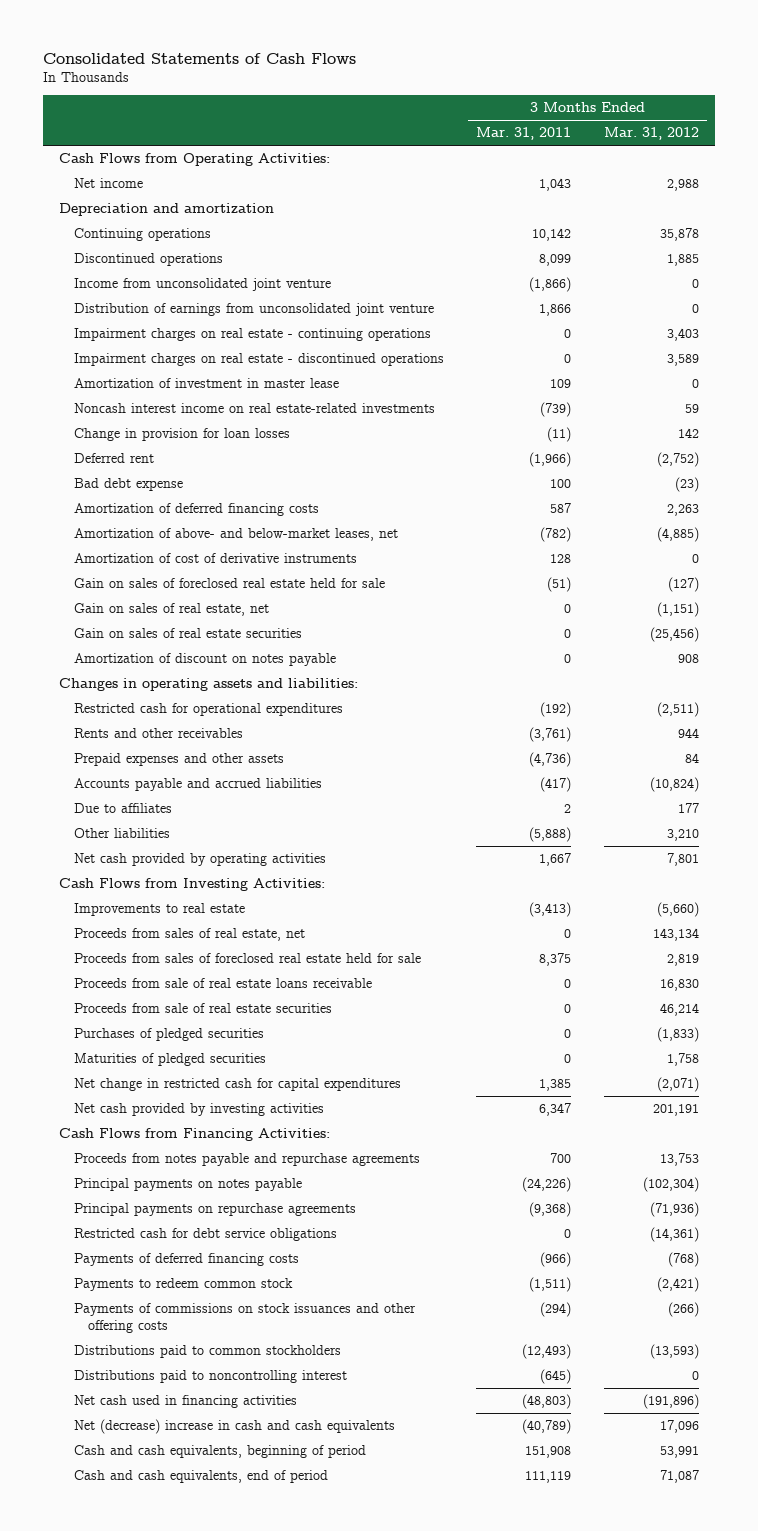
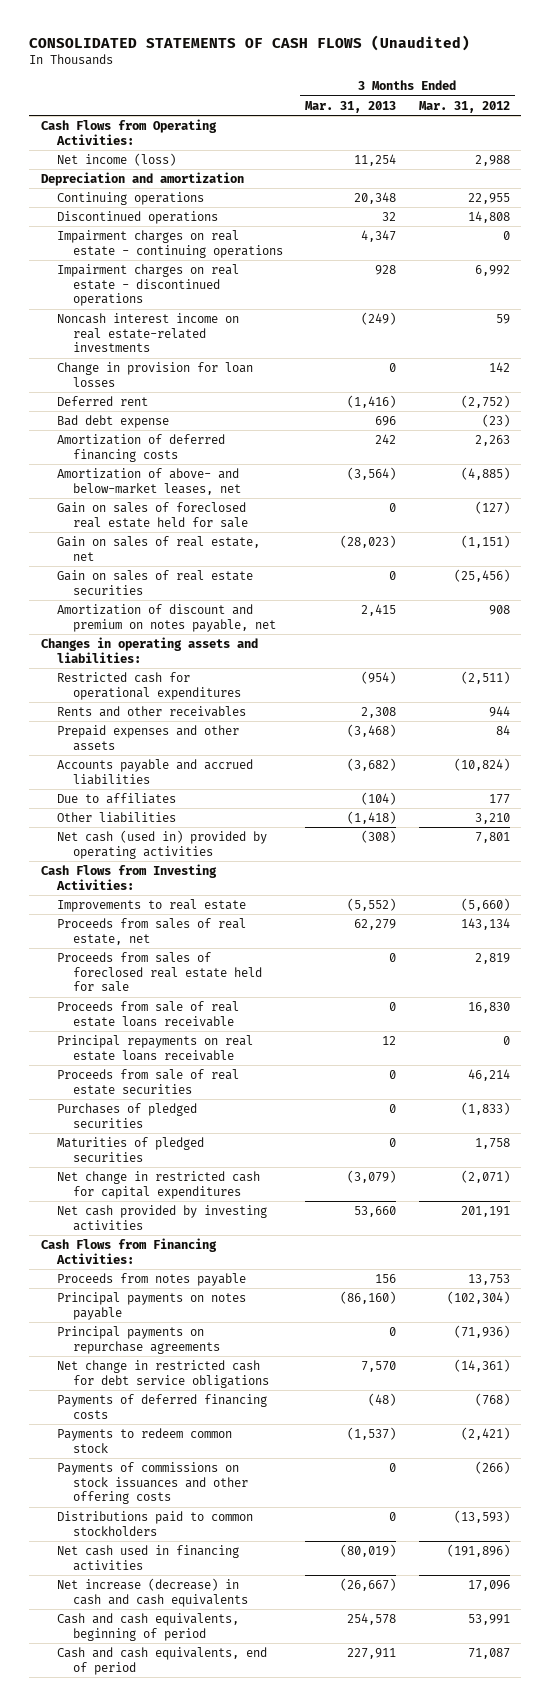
- Consolidated Statements of Cash Flows
+ CONSOLIDATED STATEMENTS OF CASH FLOWS (Unaudited)
- | 3 Months Ended Mar. 31, 2011 | 3 Months Ended Mar. 31, 2012
+ | 3 Months Ended Mar. 31, 2013 | 3 Months Ended Mar. 31, 2012
- Net income | 1,043 | 2,988
+ Net income (loss) | 11,254 | 2,988
- Continuing operations | 10,142 | 35,878
- Discontinued operations | 8,099 | 1,885
- Income from unconsolidated joint venture | (1,866) | 0
- Distribution of earnings from unconsolidated joint venture | 1,866 | 0
- Impairment charges on real estate - continuing operations | 0 | 3,403
- Impairment charges on real estate - discontinued operations | 0 | 3,589
- Amortization of investment in master lease | 109 | 0
+ Continuing operations | 20,348 | 22,955
+ Discontinued operations | 32 | 14,808
+ Impairment charges on real estate - continuing operations | 4,347 | 0
+ Impairment charges on real estate - discontinued operations | 928 | 6,992
- Amortization of cost of derivative instruments | 128 | 0
- Amortization of discount on notes payable | 0 | 908
+ Amortization of discount and premium on notes payable, net | 2,415 | 908
- Net cash provided by operating activities | 1,667 | 7,801
+ Net cash (used in) provided by operating activities | (308) | 7,801
+ Principal repayments on real estate loans receivable | 12 | 0
- Proceeds from notes payable and repurchase agreements | 700 | 13,753
+ Proceeds from notes payable | 156 | 13,753
- Restricted cash for debt service obligations | 0 | (14,361)
+ Net change in restricted cash for debt service obligations | 7,570 | (14,361)
- Distributions paid to noncontrolling interest | (645) | 0
- Net (decrease) increase in cash and cash equivalents | (40,789) | 17,096
+ Net increase (decrease) in cash and cash equivalents | (26,667) | 17,096

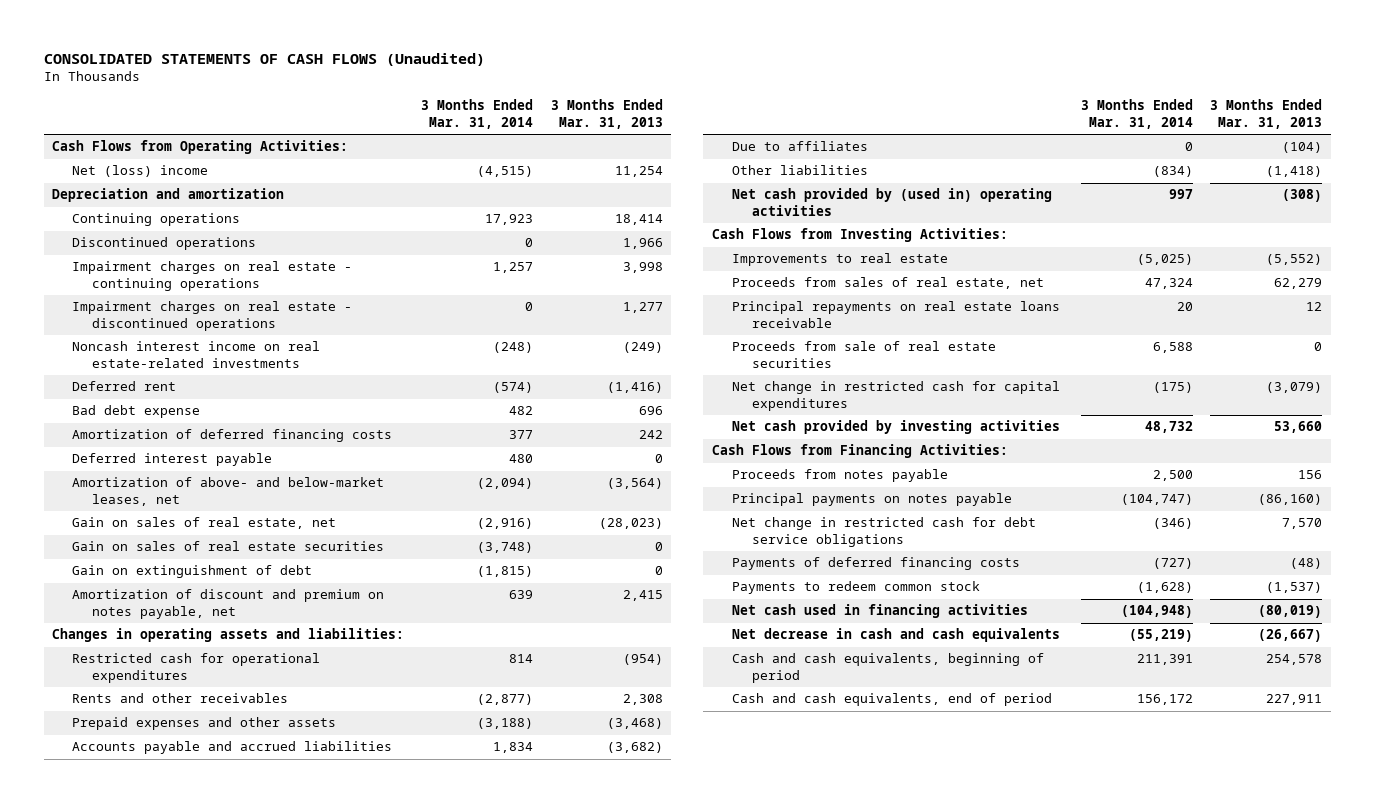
- | 3 Months Ended Mar. 31, 2013 | 3 Months Ended Mar. 31, 2012
+ | 3 Months Ended Mar. 31, 2014 | 3 Months Ended Mar. 31, 2013
- Net income (loss) | 11,254 | 2,988
+ Net (loss) income | (4,515) | 11,254
- Continuing operations | 20,348 | 22,955
- Discontinued operations | 32 | 14,808
- Impairment charges on real estate - continuing operations | 4,347 | 0
- Impairment charges on real estate - discontinued operations | 928 | 6,992
+ Continuing operations | 17,923 | 18,414
+ Discontinued operations | 0 | 1,966
+ Impairment charges on real estate - continuing operations | 1,257 | 3,998
+ Impairment charges on real estate - discontinued operations | 0 | 1,277
- Change in provision for loan losses | 0 | 142
+ Deferred interest payable | 480 | 0
- Gain on sales of foreclosed real estate held for sale | 0 | (127)
+ Gain on extinguishment of debt | (1,815) | 0
- Net cash (used in) provided by operating activities | (308) | 7,801
+ Net cash provided by (used in) operating activities | 997 | (308)
- Proceeds from sales of foreclosed real estate held for sale | 0 | 2,819
- Proceeds from sale of real estate loans receivable | 0 | 16,830
- Purchases of pledged securities | 0 | (1,833)
- Maturities of pledged securities | 0 | 1,758
- Principal payments on repurchase agreements | 0 | (71,936)
- Payments of commissions on stock issuances and other offering costs | 0 | (266)
- Distributions paid to common stockholders | 0 | (13,593)
- Net increase (decrease) in cash and cash equivalents | (26,667) | 17,096
+ Net decrease in cash and cash equivalents | (55,219) | (26,667)

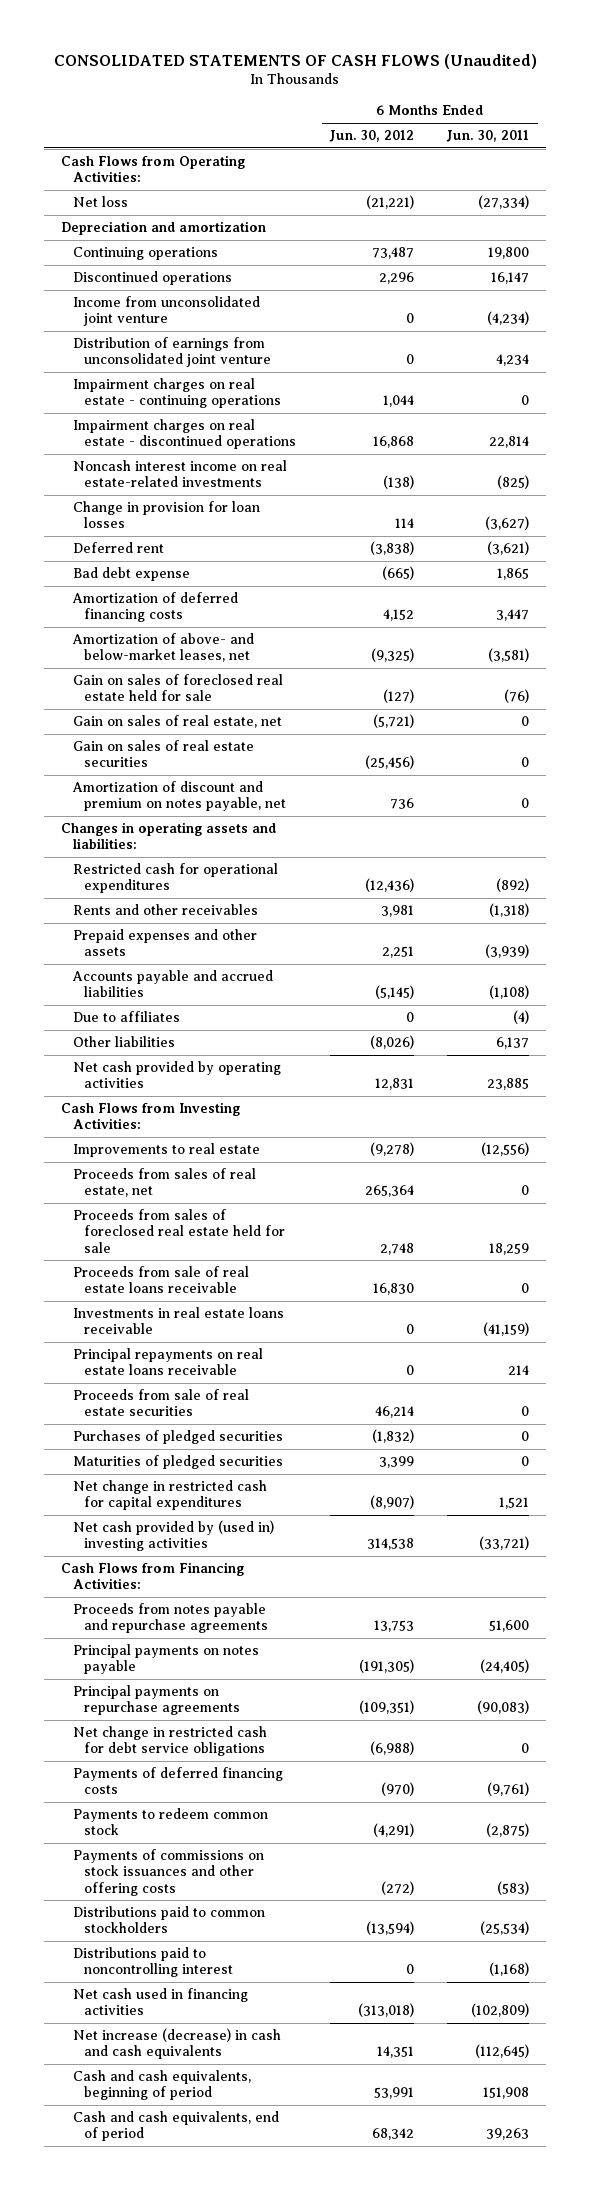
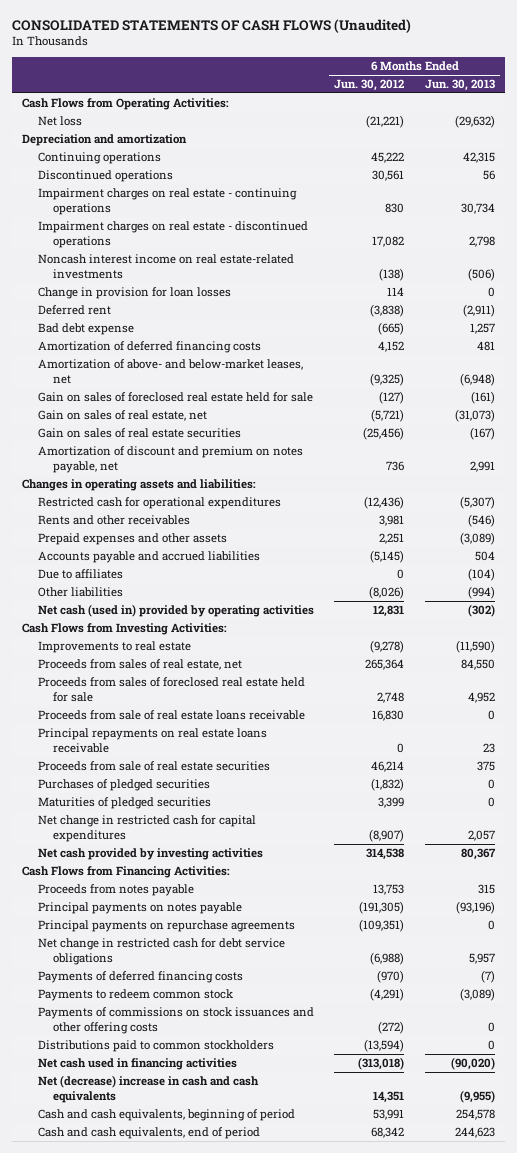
- | 6 Months Ended Jun. 30, 2012 | 6 Months Ended Jun. 30, 2011
+ | 6 Months Ended Jun. 30, 2012 | 6 Months Ended Jun. 30, 2013
- Continuing operations | 73,487 | 19,800
- Discontinued operations | 2,296 | 16,147
- Income from unconsolidated joint venture | 0 | (4,234)
- Distribution of earnings from unconsolidated joint venture | 0 | 4,234
- Impairment charges on real estate - continuing operations | 1,044 | 0
- Impairment charges on real estate - discontinued operations | 16,868 | 22,814
+ Continuing operations | 45,222 | 42,315
+ Discontinued operations | 30,561 | 56
+ Impairment charges on real estate - continuing operations | 830 | 30,734
+ Impairment charges on real estate - discontinued operations | 17,082 | 2,798
- Net cash provided by operating activities | 12,831 | 23,885
+ Net cash (used in) provided by operating activities | 12,831 | (302)
- Investments in real estate loans receivable | 0 | (41,159)
- Net cash provided by (used in) investing activities | 314,538 | (33,721)
+ Net cash provided by investing activities | 314,538 | 80,367
- Proceeds from notes payable and repurchase agreements | 13,753 | 51,600
+ Proceeds from notes payable | 13,753 | 315
- Distributions paid to noncontrolling interest | 0 | (1,168)
- Net increase (decrease) in cash and cash equivalents | 14,351 | (112,645)
+ Net (decrease) increase in cash and cash equivalents | 14,351 | (9,955)

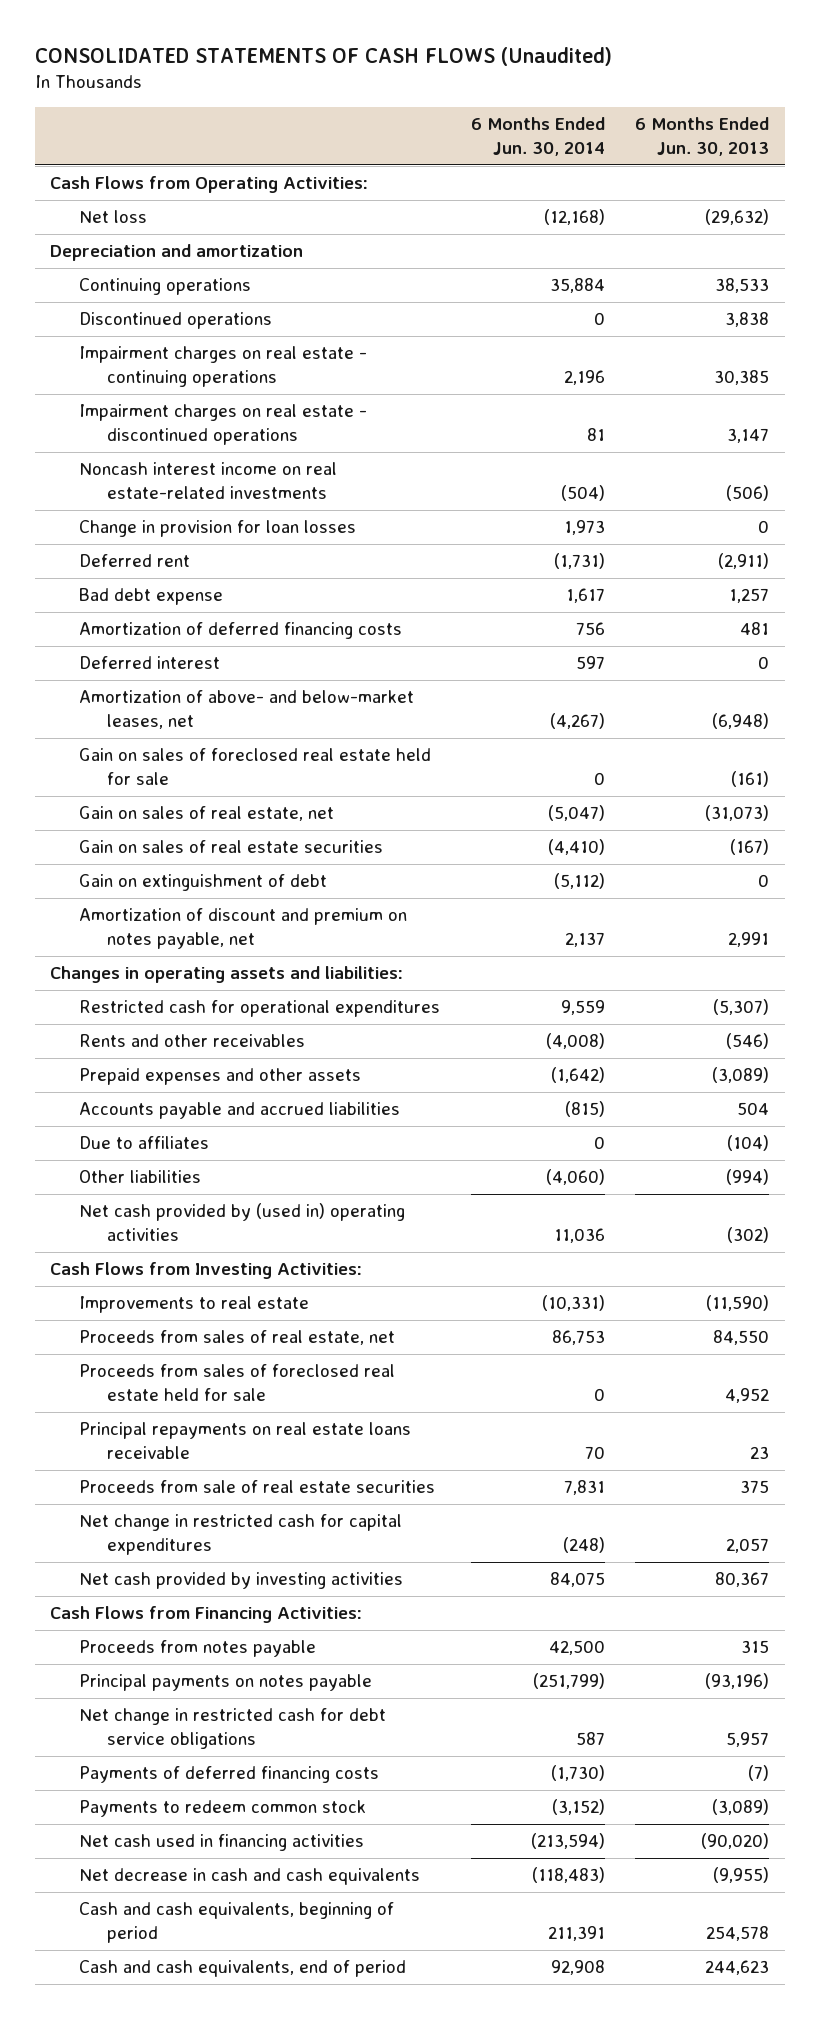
- | 6 Months Ended Jun. 30, 2012 | 6 Months Ended Jun. 30, 2013
+ | 6 Months Ended Jun. 30, 2014 | 6 Months Ended Jun. 30, 2013
- Continuing operations | 45,222 | 42,315
- Discontinued operations | 30,561 | 56
- Impairment charges on real estate - continuing operations | 830 | 30,734
- Impairment charges on real estate - discontinued operations | 17,082 | 2,798
+ Continuing operations | 35,884 | 38,533
+ Discontinued operations | 0 | 3,838
+ Impairment charges on real estate - continuing operations | 2,196 | 30,385
+ Impairment charges on real estate - discontinued operations | 81 | 3,147
+ Deferred interest | 597 | 0
+ Gain on extinguishment of debt | (5,112) | 0
- Net cash (used in) provided by operating activities | 12,831 | (302)
+ Net cash provided by (used in) operating activities | 11,036 | (302)
- Proceeds from sale of real estate loans receivable | 16,830 | 0
- Purchases of pledged securities | (1,832) | 0
- Maturities of pledged securities | 3,399 | 0
- Principal payments on repurchase agreements | (109,351) | 0
- Payments of commissions on stock issuances and other offering costs | (272) | 0
- Distributions paid to common stockholders | (13,594) | 0
- Net (decrease) increase in cash and cash equivalents | 14,351 | (9,955)
+ Net decrease in cash and cash equivalents | (118,483) | (9,955)

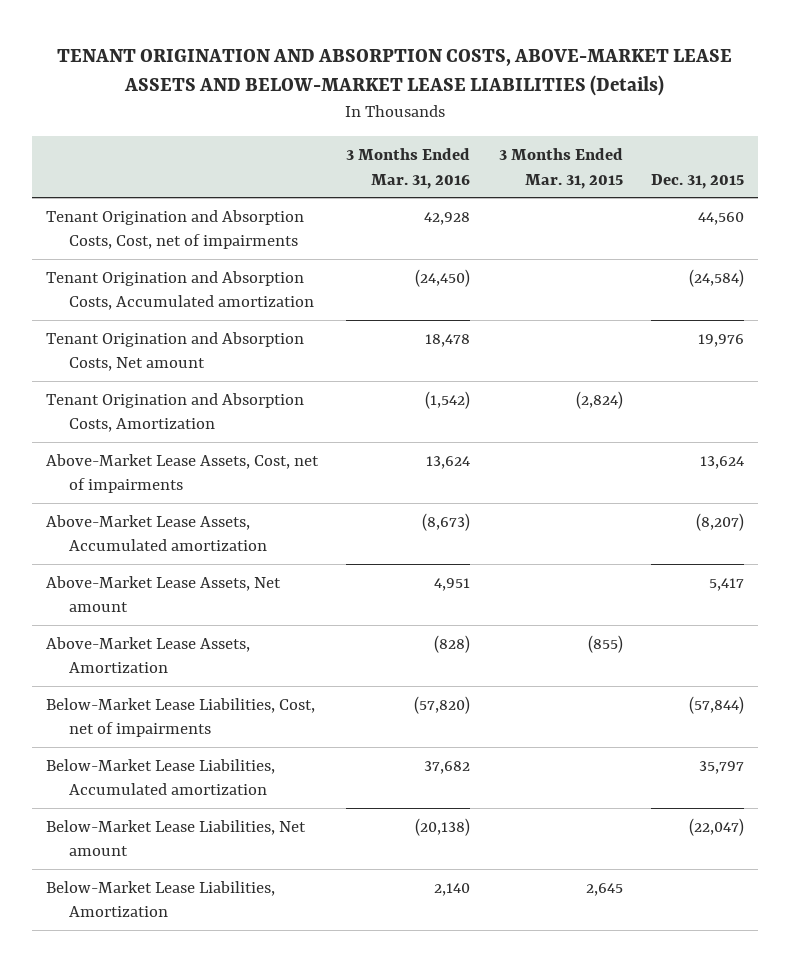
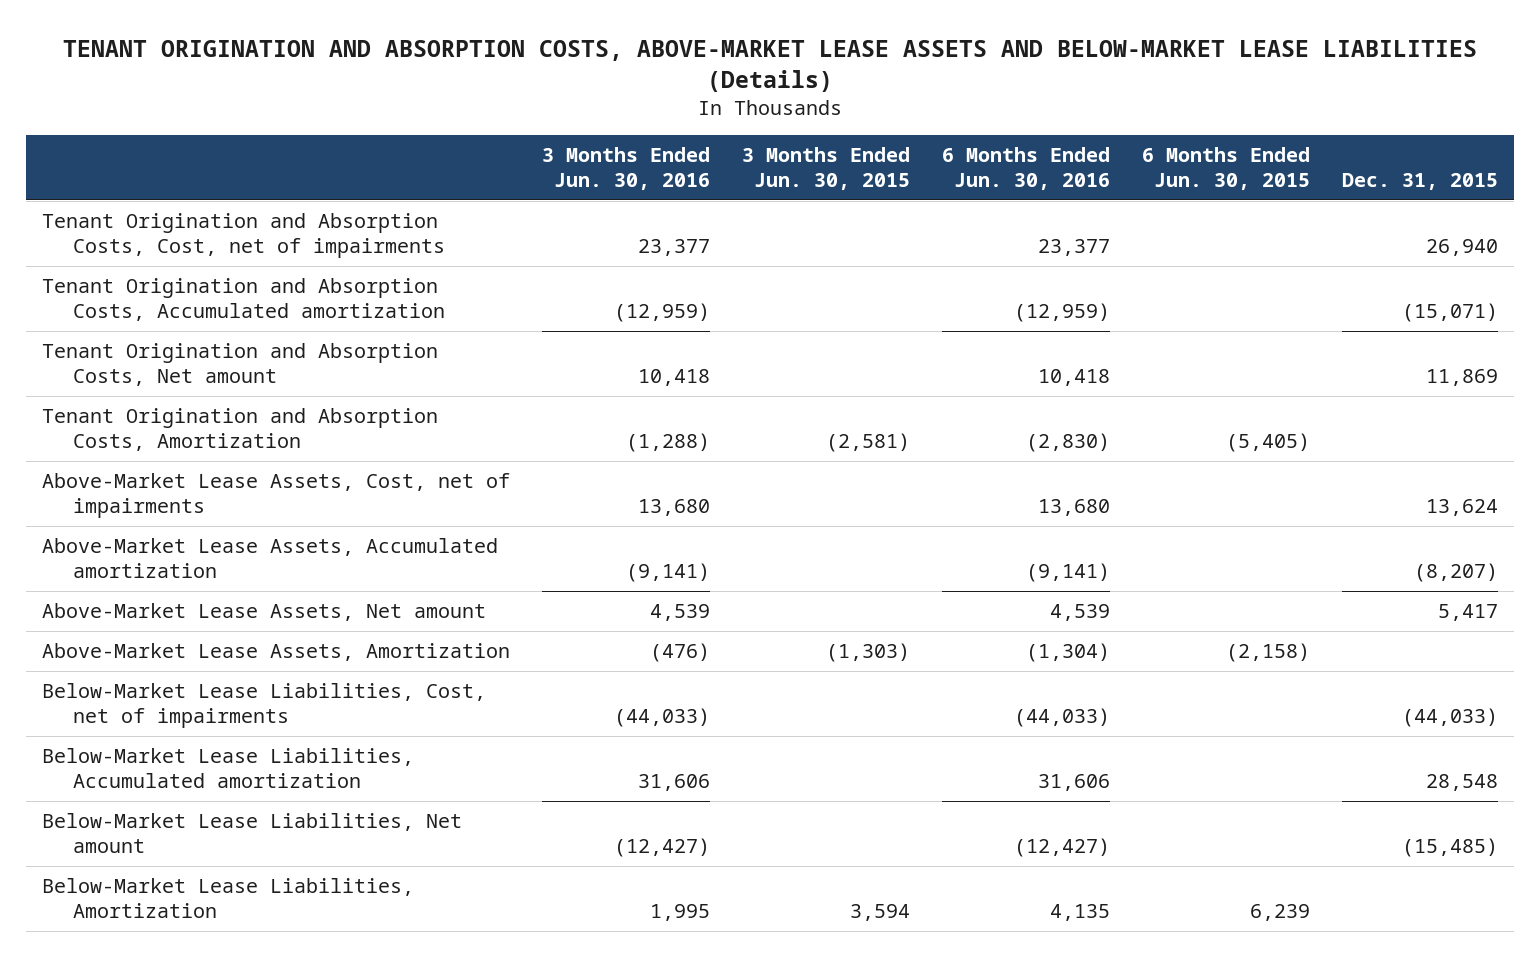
- | 3 Months Ended Mar. 31, 2016 | 3 Months Ended Mar. 31, 2015 | Dec. 31, 2015
+ | 3 Months Ended Jun. 30, 2016 | 3 Months Ended Jun. 30, 2015 | 6 Months Ended Jun. 30, 2016 | 6 Months Ended Jun. 30, 2015 | Dec. 31, 2015
- Tenant Origination and Absorption Costs, Cost, net of impairments | 42,928 | | 44,560
- Tenant Origination and Absorption Costs, Accumulated amortization | (24,450) | | (24,584)
- Tenant Origination and Absorption Costs, Net amount | 18,478 | | 19,976
+ Tenant Origination and Absorption Costs, Cost, net of impairments | 23,377 | | 23,377 | | 26,940
+ Tenant Origination and Absorption Costs, Accumulated amortization | (12,959) | | (12,959) | | (15,071)
+ Tenant Origination and Absorption Costs, Net amount | 10,418 | | 10,418 | | 11,869
- Below-Market Lease Liabilities, Cost, net of impairments | (57,820) | | (57,844)
- Below-Market Lease Liabilities, Accumulated amortization | 37,682 | | 35,797
- Below-Market Lease Liabilities, Net amount | (20,138) | | (22,047)
+ Below-Market Lease Liabilities, Cost, net of impairments | (44,033) | | (44,033) | | (44,033)
+ Below-Market Lease Liabilities, Accumulated amortization | 31,606 | | 31,606 | | 28,548
+ Below-Market Lease Liabilities, Net amount | (12,427) | | (12,427) | | (15,485)

